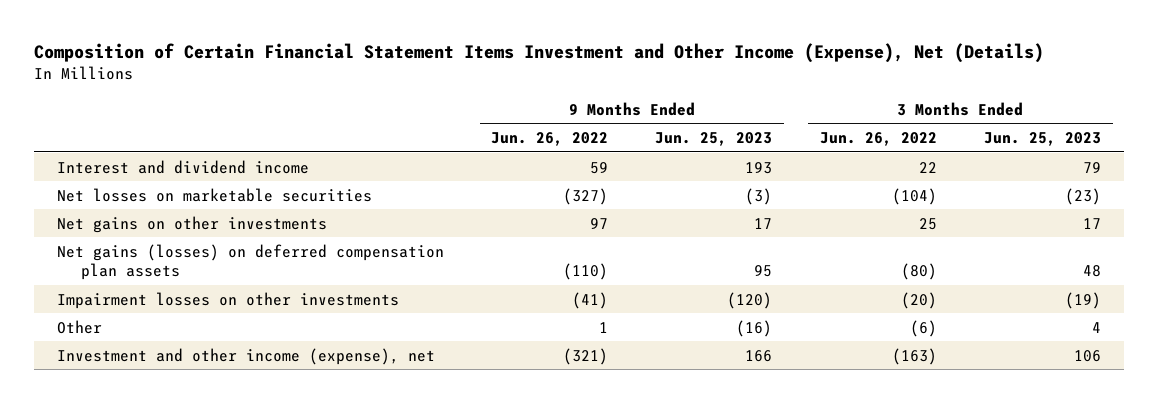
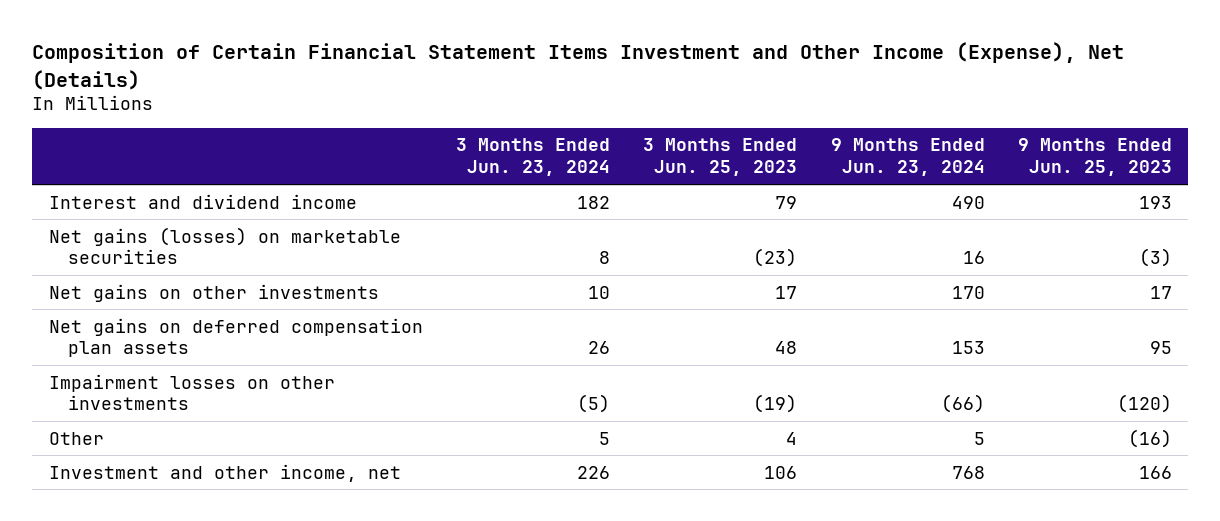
- | 9 Months Ended Jun. 26, 2022 | 9 Months Ended Jun. 25, 2023 | 3 Months Ended Jun. 26, 2022 | 3 Months Ended Jun. 25, 2023
+ | 3 Months Ended Jun. 23, 2024 | 3 Months Ended Jun. 25, 2023 | 9 Months Ended Jun. 23, 2024 | 9 Months Ended Jun. 25, 2023
- Net losses on marketable securities | (327) | (3) | (104) | (23)
+ Net gains (losses) on marketable securities | 8 | (23) | 16 | (3)
- Net gains (losses) on deferred compensation plan assets | (110) | 95 | (80) | 48
+ Net gains on deferred compensation plan assets | 26 | 48 | 153 | 95
- Investment and other income (expense), net | (321) | 166 | (163) | 106
+ Investment and other income, net | 226 | 106 | 768 | 166

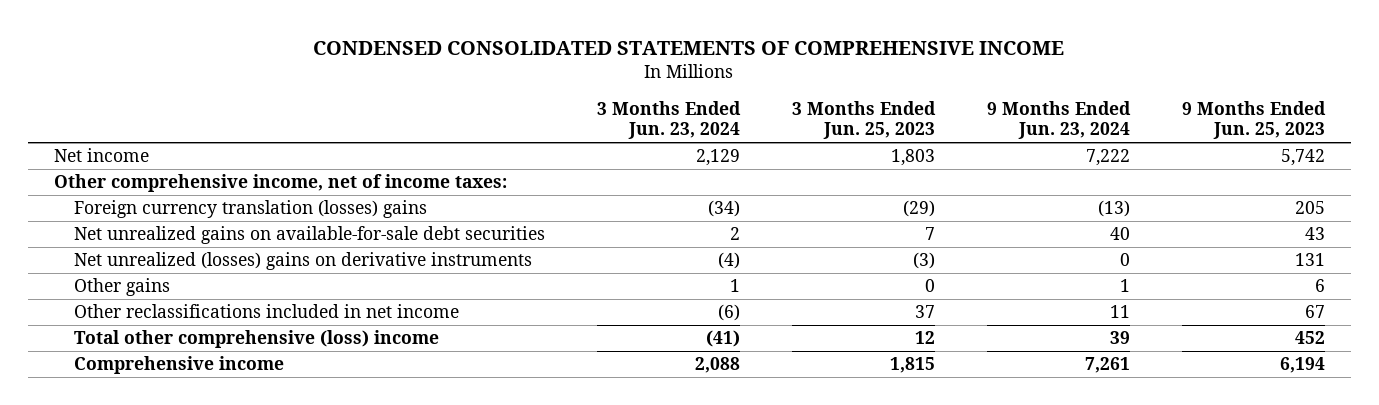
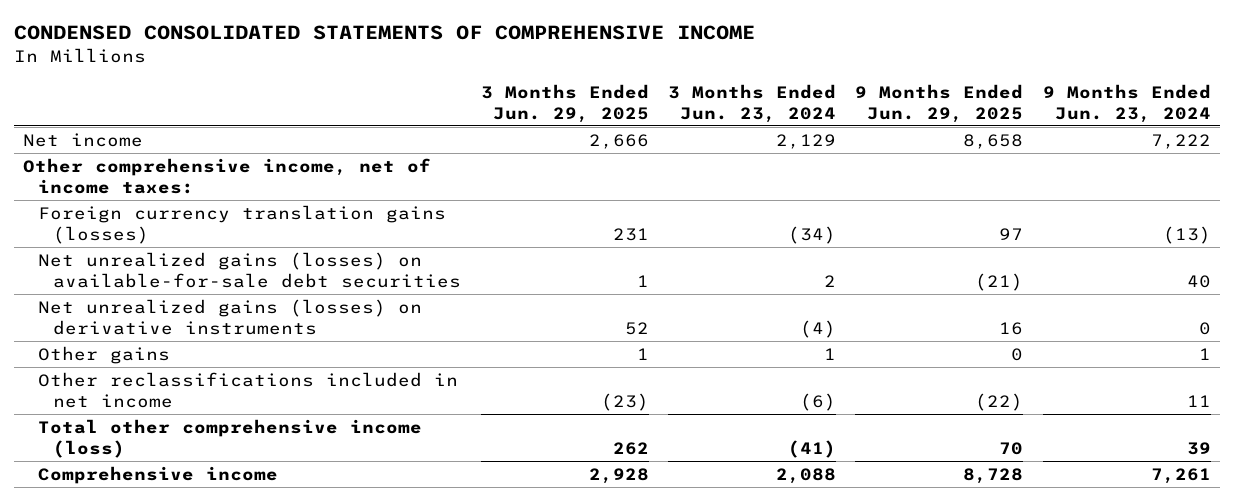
- | 3 Months Ended Jun. 23, 2024 | 3 Months Ended Jun. 25, 2023 | 9 Months Ended Jun. 23, 2024 | 9 Months Ended Jun. 25, 2023
+ | 3 Months Ended Jun. 29, 2025 | 3 Months Ended Jun. 23, 2024 | 9 Months Ended Jun. 29, 2025 | 9 Months Ended Jun. 23, 2024
- Foreign currency translation (losses) gains | (34) | (29) | (13) | 205
- Net unrealized gains on available-for-sale debt securities | 2 | 7 | 40 | 43
- Net unrealized (losses) gains on derivative instruments | (4) | (3) | 0 | 131
+ Foreign currency translation gains (losses) | 231 | (34) | 97 | (13)
+ Net unrealized gains (losses) on available-for-sale debt securities | 1 | 2 | (21) | 40
+ Net unrealized gains (losses) on derivative instruments | 52 | (4) | 16 | 0
- Total other comprehensive (loss) income | (41) | 12 | 39 | 452
+ Total other comprehensive income (loss) | 262 | (41) | 70 | 39

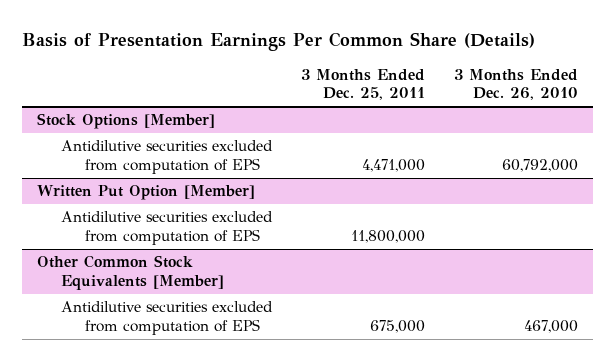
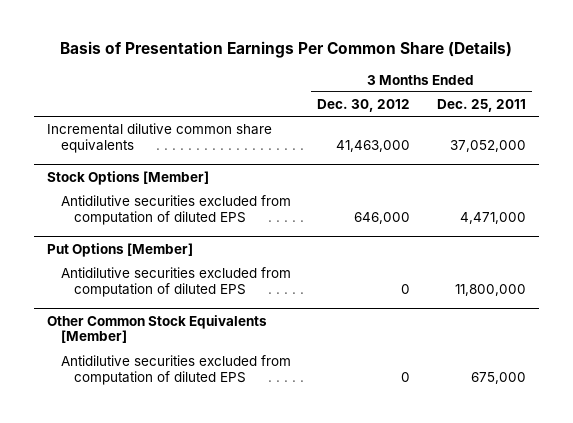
- | 3 Months Ended Dec. 25, 2011 | 3 Months Ended Dec. 26, 2010
+ | 3 Months Ended Dec. 30, 2012 | 3 Months Ended Dec. 25, 2011
+ Incremental dilutive common share equivalents | 41,463,000 | 37,052,000
@ Stock Options [Member]
- Antidilutive securities excluded from computation of EPS | 4,471,000 | 60,792,000
- Written Put Option [Member]
- Antidilutive securities excluded from computation of EPS | 11,800,000 |
@ Stock Options [Member]
+ Antidilutive securities excluded from computation of diluted EPS | 646,000 | 4,471,000
+ Put Options [Member]
+ Antidilutive securities excluded from computation of diluted EPS | 0 | 11,800,000
@ Other Common Stock Equivalents [Member]
- Antidilutive securities excluded from computation of EPS | 675,000 | 467,000
+ Antidilutive securities excluded from computation of diluted EPS | 0 | 675,000

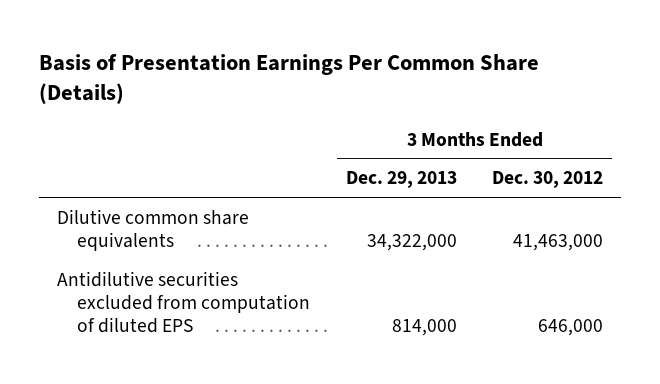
- | 3 Months Ended Dec. 30, 2012 | 3 Months Ended Dec. 25, 2011
+ | 3 Months Ended Dec. 29, 2013 | 3 Months Ended Dec. 30, 2012
- Incremental dilutive common share equivalents | 41,463,000 | 37,052,000
- Stock Options [Member]
+ Dilutive common share equivalents | 34,322,000 | 41,463,000
- Put Options [Member]
- Antidilutive securities excluded from computation of diluted EPS | 0 | 11,800,000
- Other Common Stock Equivalents [Member]
- Antidilutive securities excluded from computation of diluted EPS | 0 | 675,000

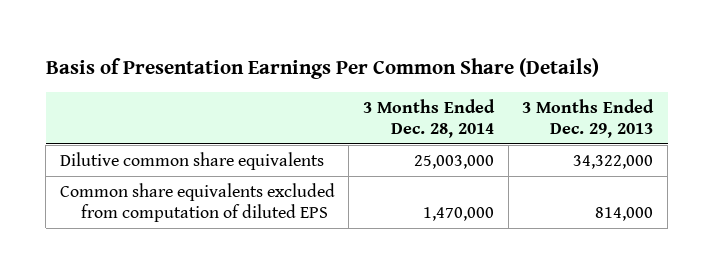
- | 3 Months Ended Dec. 29, 2013 | 3 Months Ended Dec. 30, 2012
+ | 3 Months Ended Dec. 28, 2014 | 3 Months Ended Dec. 29, 2013
- Antidilutive securities excluded from computation of diluted EPS | 814,000 | 646,000
+ Common share equivalents excluded from computation of diluted EPS | 1,470,000 | 814,000

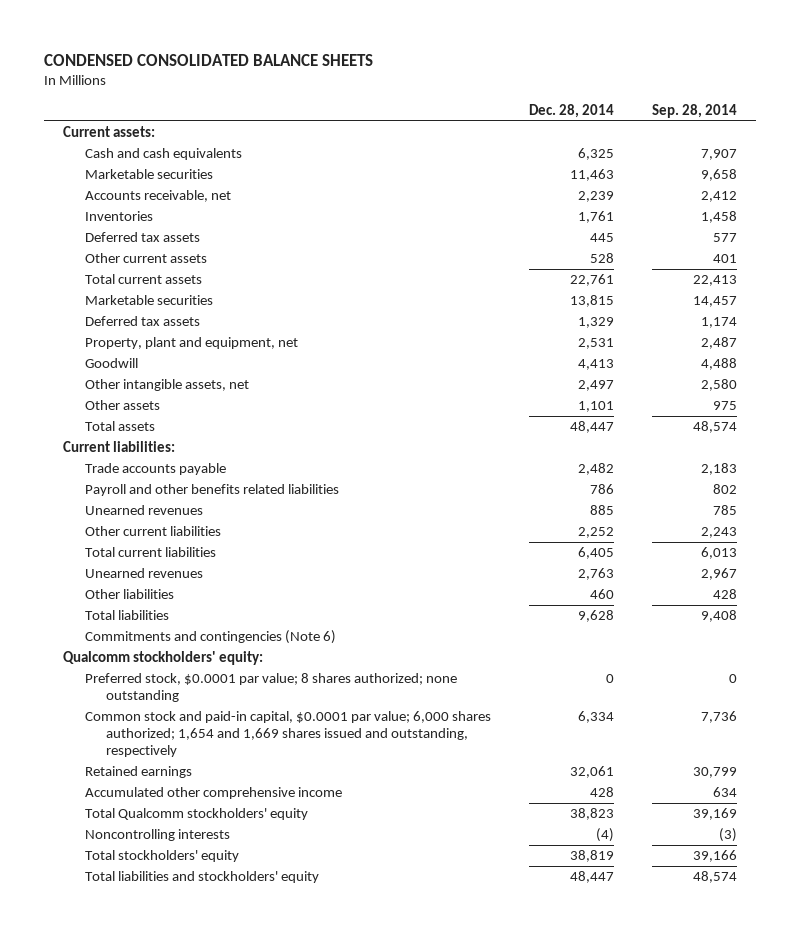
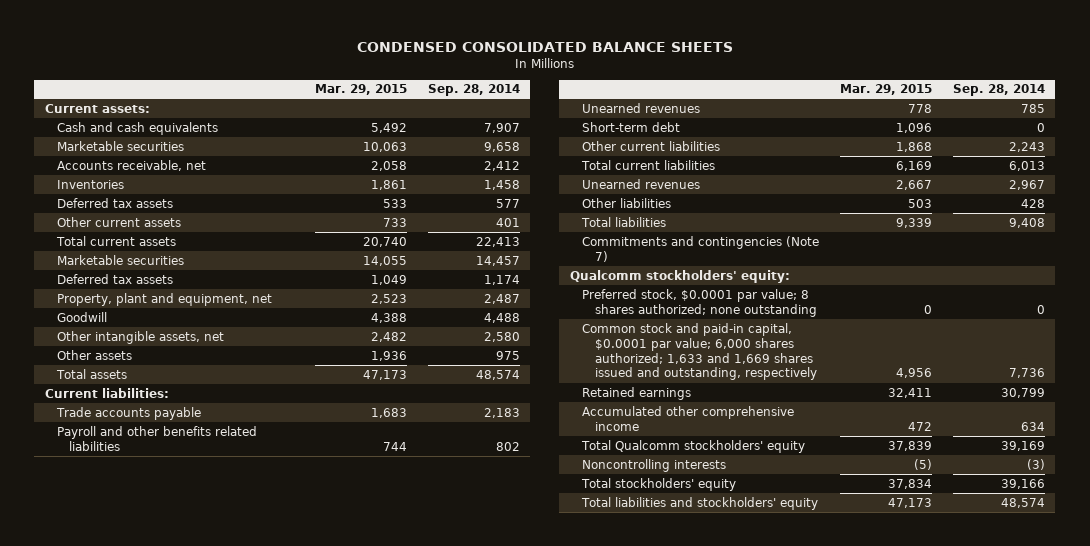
- | Dec. 28, 2014 | Sep. 28, 2014
+ | Mar. 29, 2015 | Sep. 28, 2014
+ Short-term debt | 1,096 | 0
- Commitments and contingencies (Note 6)
+ Commitments and contingencies (Note 7)
- Common stock and paid-in capital, $0.0001 par value; 6,000 shares authorized; 1,654 and 1,669 shares issued and outstanding, respectively | 6,334 | 7,736
+ Common stock and paid-in capital, $0.0001 par value; 6,000 shares authorized; 1,633 and 1,669 shares issued and outstanding, respectively | 4,956 | 7,736

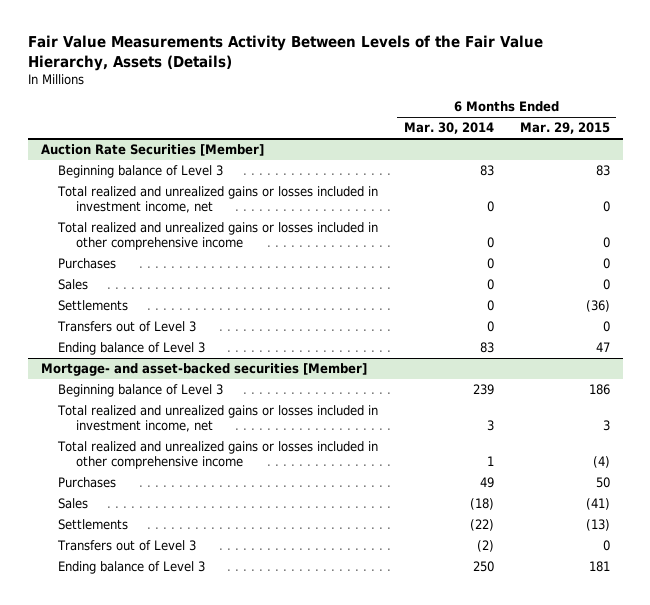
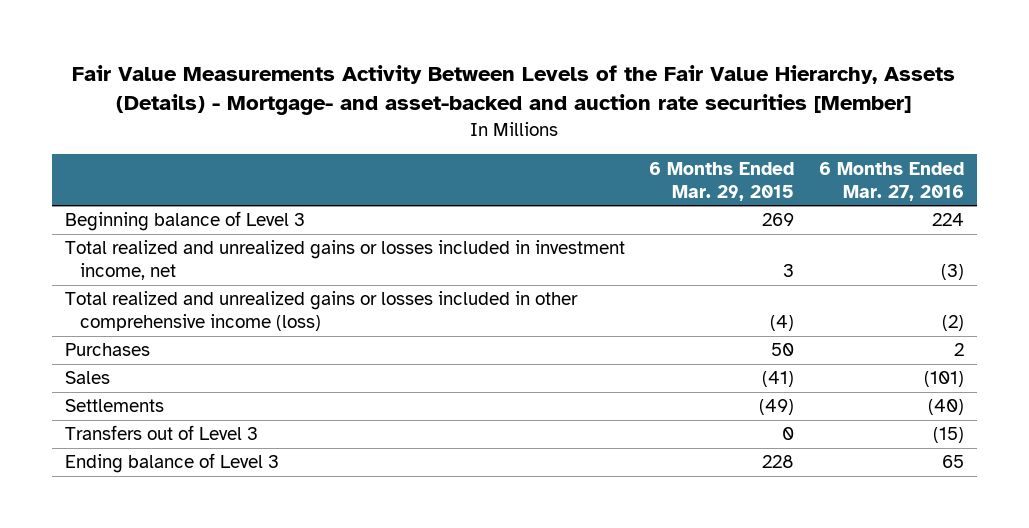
- Fair Value Measurements Activity Between Levels of the Fair Value Hierarchy, Assets (Details)
+ Fair Value Measurements Activity Between Levels of the Fair Value Hierarchy, Assets (Details) - Mortgage- and asset-backed and auction rate securities [Member]
- | 6 Months Ended Mar. 30, 2014 | 6 Months Ended Mar. 29, 2015
+ | 6 Months Ended Mar. 29, 2015 | 6 Months Ended Mar. 27, 2016
- Auction Rate Securities [Member]
- Beginning balance of Level 3 | 83 | 83
- Total realized and unrealized gains or losses included in investment income, net | 0 | 0
- Total realized and unrealized gains or losses included in other comprehensive income | 0 | 0
- Purchases | 0 | 0
- Sales | 0 | 0
- Settlements | 0 | (36)
- Transfers out of Level 3 | 0 | 0
- Ending balance of Level 3 | 83 | 47
- Mortgage- and asset-backed securities [Member]
- Beginning balance of Level 3 | 239 | 186
+ Beginning balance of Level 3 | 269 | 224
- Total realized and unrealized gains or losses included in other comprehensive income | 1 | (4)
+ Total realized and unrealized gains or losses included in other comprehensive income (loss) | (4) | (2)
- Settlements | (22) | (13)
+ Settlements | (49) | (40)
- Ending balance of Level 3 | 250 | 181
+ Ending balance of Level 3 | 228 | 65

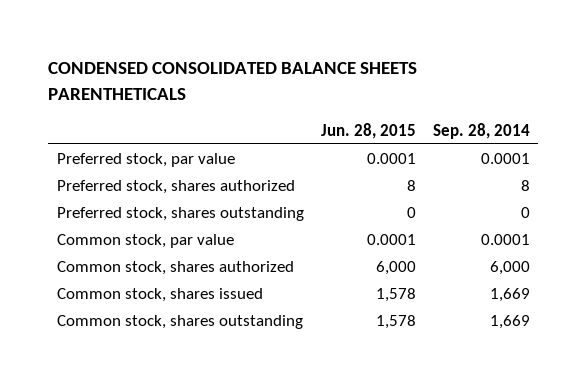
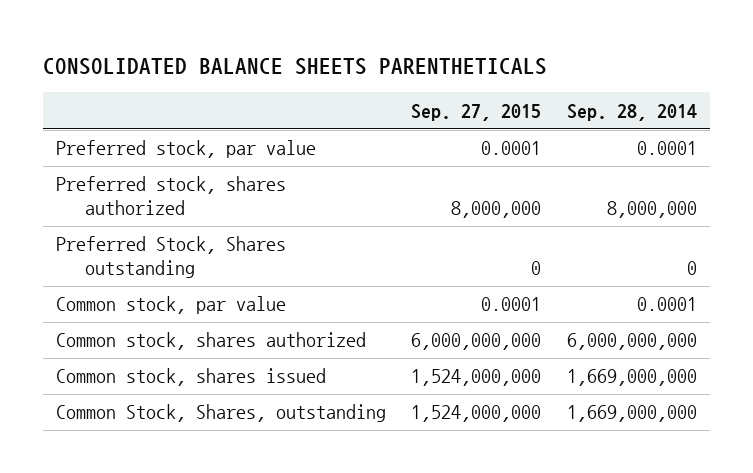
- CONDENSED CONSOLIDATED BALANCE SHEETS PARENTHETICALS
+ CONSOLIDATED BALANCE SHEETS PARENTHETICALS
- | Jun. 28, 2015 | Sep. 28, 2014
+ | Sep. 27, 2015 | Sep. 28, 2014
- Preferred stock, shares authorized | 8 | 8
- Preferred stock, shares outstanding | 0 | 0
+ Preferred stock, shares authorized | 8,000,000 | 8,000,000
+ Preferred Stock, Shares outstanding | 0 | 0
- Common stock, shares authorized | 6,000 | 6,000
- Common stock, shares issued | 1,578 | 1,669
- Common stock, shares outstanding | 1,578 | 1,669
+ Common stock, shares authorized | 6,000,000,000 | 6,000,000,000
+ Common stock, shares issued | 1,524,000,000 | 1,669,000,000
+ Common Stock, Shares, outstanding | 1,524,000,000 | 1,669,000,000

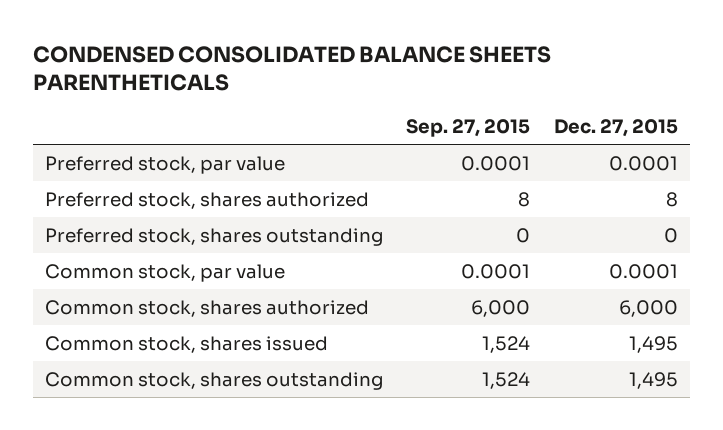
- CONSOLIDATED BALANCE SHEETS PARENTHETICALS
+ CONDENSED CONSOLIDATED BALANCE SHEETS PARENTHETICALS
- | Sep. 27, 2015 | Sep. 28, 2014
+ | Sep. 27, 2015 | Dec. 27, 2015
- Preferred stock, shares authorized | 8,000,000 | 8,000,000
- Preferred Stock, Shares outstanding | 0 | 0
+ Preferred stock, shares authorized | 8 | 8
+ Preferred stock, shares outstanding | 0 | 0
- Common stock, shares authorized | 6,000,000,000 | 6,000,000,000
- Common stock, shares issued | 1,524,000,000 | 1,669,000,000
- Common Stock, Shares, outstanding | 1,524,000,000 | 1,669,000,000
+ Common stock, shares authorized | 6,000 | 6,000
+ Common stock, shares issued | 1,524 | 1,495
+ Common stock, shares outstanding | 1,524 | 1,495

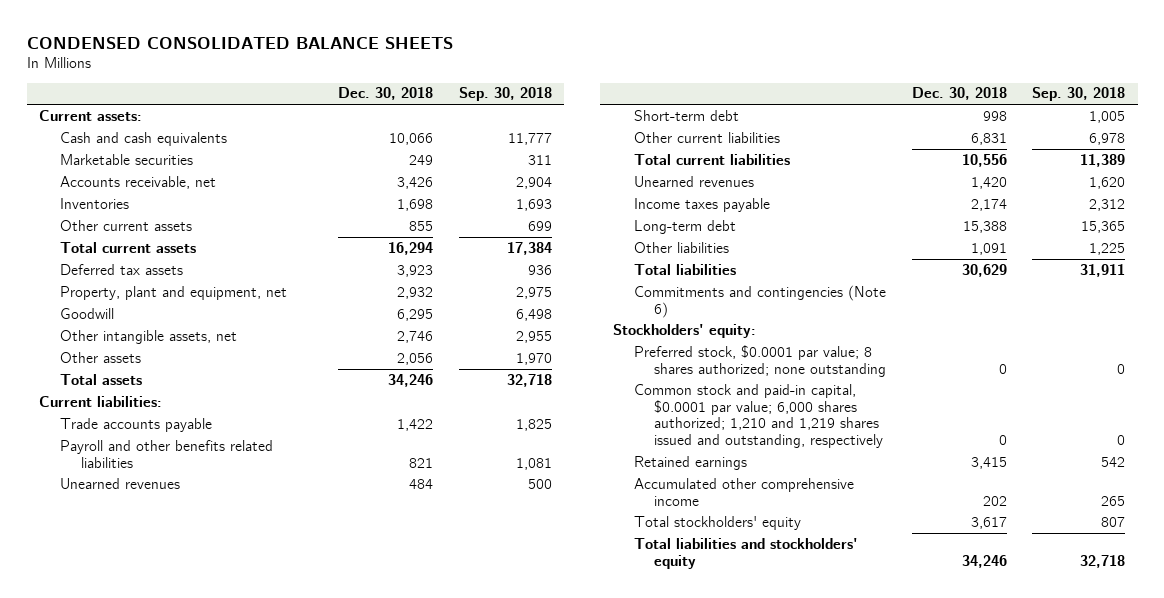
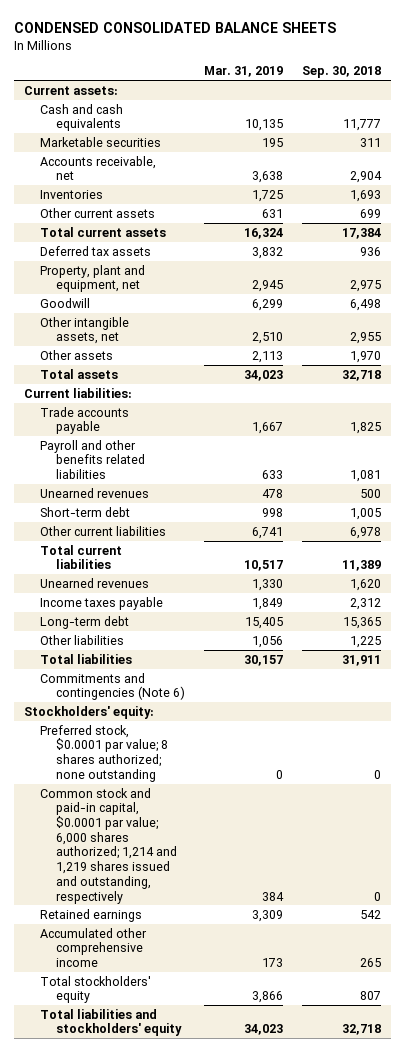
- | Dec. 30, 2018 | Sep. 30, 2018
+ | Mar. 31, 2019 | Sep. 30, 2018
- Common stock and paid-in capital, $0.0001 par value; 6,000 shares authorized; 1,210 and 1,219 shares issued and outstanding, respectively | 0 | 0
+ Common stock and paid-in capital, $0.0001 par value; 6,000 shares authorized; 1,214 and 1,219 shares issued and outstanding, respectively | 384 | 0

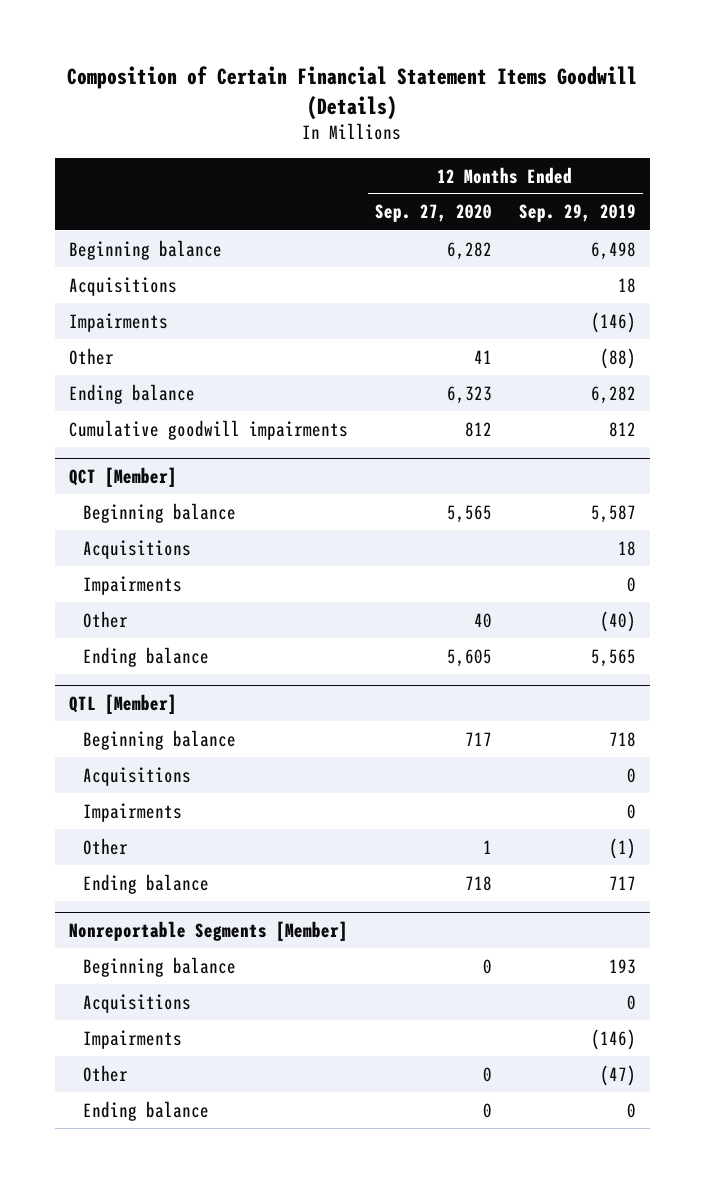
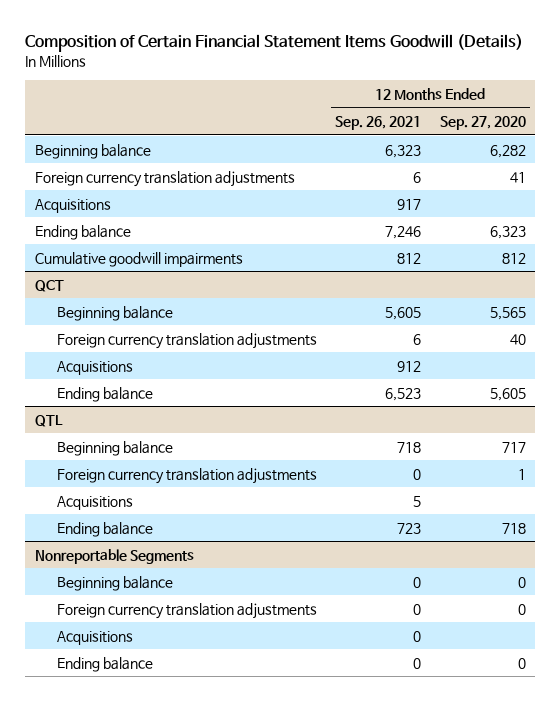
- | 12 Months Ended Sep. 27, 2020 | 12 Months Ended Sep. 29, 2019
+ | 12 Months Ended Sep. 26, 2021 | 12 Months Ended Sep. 27, 2020
+ Foreign currency translation adjustments | 6 | 41
- Impairments | | (146)
- Other | 41 | (88)
- QCT [Member]
+ QCT
+ Foreign currency translation adjustments | 6 | 40
- Impairments | | 0
- Other | 40 | (40)
- QTL [Member]
+ QTL
+ Foreign currency translation adjustments | 0 | 1
- Impairments | | 0
- Other | 1 | (1)
- Nonreportable Segments [Member]
+ Nonreportable Segments
+ Foreign currency translation adjustments | 0 | 0
- Impairments | | (146)
- Other | 0 | (47)

